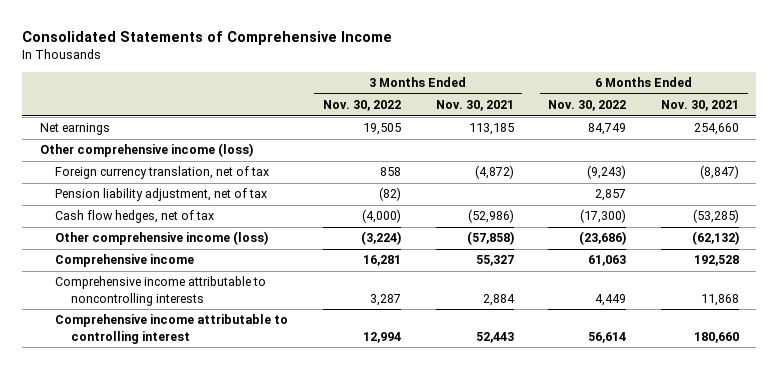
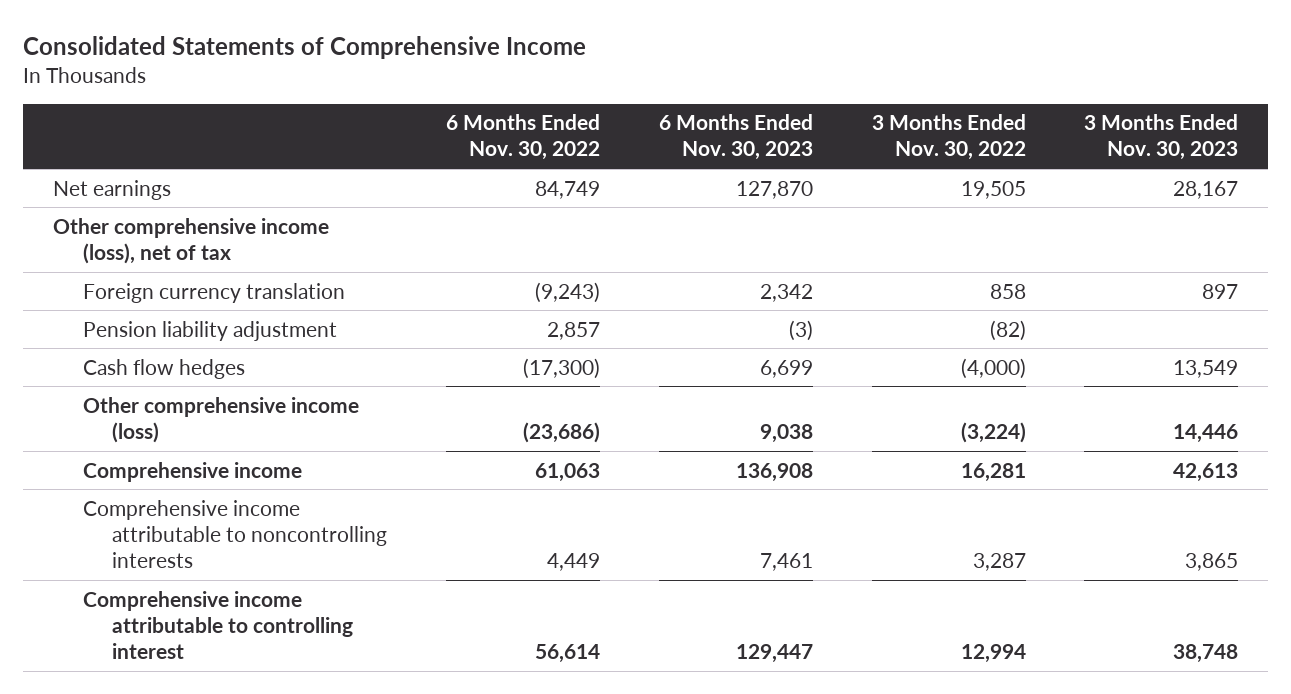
- | 3 Months Ended Nov. 30, 2022 | 3 Months Ended Nov. 30, 2021 | 6 Months Ended Nov. 30, 2022 | 6 Months Ended Nov. 30, 2021
+ | 6 Months Ended Nov. 30, 2022 | 6 Months Ended Nov. 30, 2023 | 3 Months Ended Nov. 30, 2022 | 3 Months Ended Nov. 30, 2023
- Other comprehensive income (loss)
- Foreign currency translation, net of tax | 858 | (4,872) | (9,243) | (8,847)
- Pension liability adjustment, net of tax | (82) | | 2,857 |
- Cash flow hedges, net of tax | (4,000) | (52,986) | (17,300) | (53,285)
+ Other comprehensive income (loss), net of tax
+ Foreign currency translation | (9,243) | 2,342 | 858 | 897
+ Pension liability adjustment | 2,857 | (3) | (82) |
+ Cash flow hedges | (17,300) | 6,699 | (4,000) | 13,549

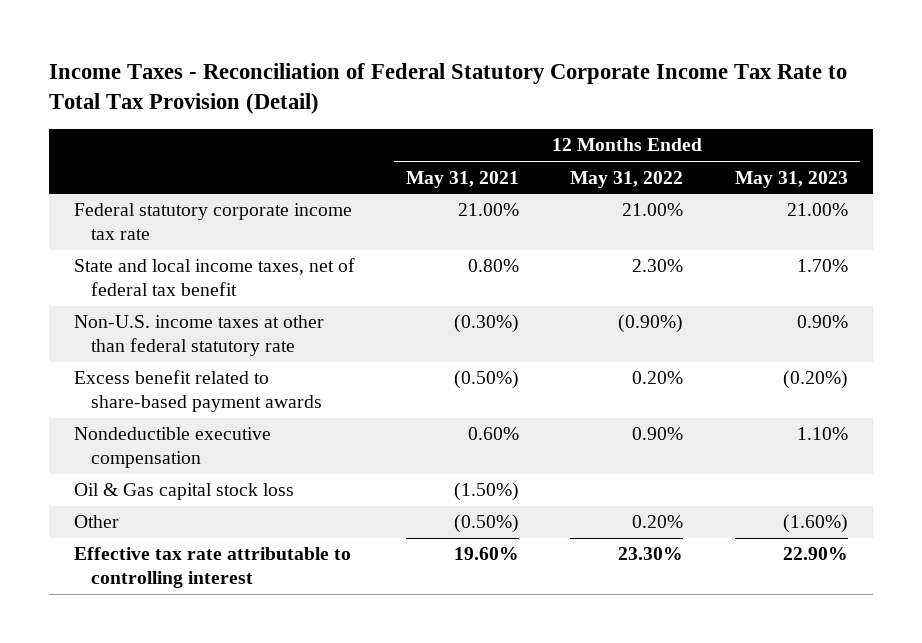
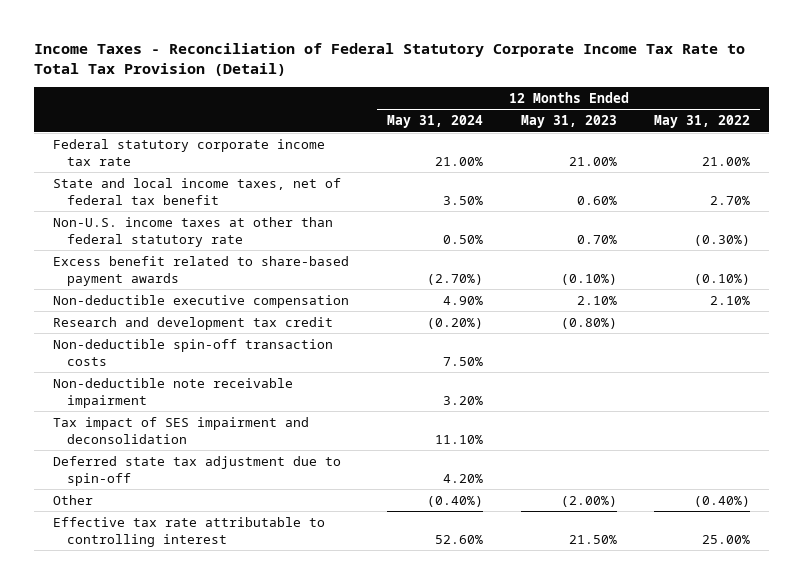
- | 12 Months Ended May 31, 2021 | 12 Months Ended May 31, 2022 | 12 Months Ended May 31, 2023
+ | 12 Months Ended May 31, 2024 | 12 Months Ended May 31, 2023 | 12 Months Ended May 31, 2022
- State and local income taxes, net of federal tax benefit | 0.80% | 2.30% | 1.70%
- Non-U.S. income taxes at other than federal statutory rate | (0.30%) | (0.90%) | 0.90%
- Excess benefit related to share-based payment awards | (0.50%) | 0.20% | (0.20%)
- Nondeductible executive compensation | 0.60% | 0.90% | 1.10%
- Oil & Gas capital stock loss | (1.50%) | |
- Other | (0.50%) | 0.20% | (1.60%)
- Effective tax rate attributable to controlling interest | 19.60% | 23.30% | 22.90%
+ State and local income taxes, net of federal tax benefit | 3.50% | 0.60% | 2.70%
+ Non-U.S. income taxes at other than federal statutory rate | 0.50% | 0.70% | (0.30%)
+ Excess benefit related to share-based payment awards | (2.70%) | (0.10%) | (0.10%)
+ Non-deductible executive compensation | 4.90% | 2.10% | 2.10%
+ Research and development tax credit | (0.20%) | (0.80%) |
+ Non-deductible spin-off transaction costs | 7.50% | |
+ Non-deductible note receivable impairment | 3.20% | |
+ Tax impact of SES impairment and deconsolidation | 11.10% | |
+ Deferred state tax adjustment due to spin-off | 4.20% | |
+ Other | (0.40%) | (2.00%) | (0.40%)
+ Effective tax rate attributable to controlling interest | 52.60% | 21.50% | 25.00%

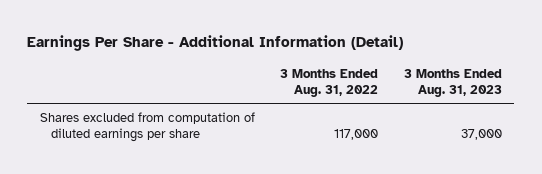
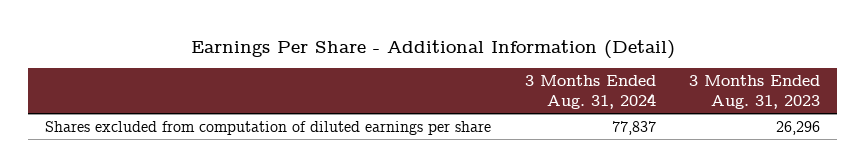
- | 3 Months Ended Aug. 31, 2022 | 3 Months Ended Aug. 31, 2023
+ | 3 Months Ended Aug. 31, 2024 | 3 Months Ended Aug. 31, 2023
- Shares excluded from computation of diluted earnings per share | 117,000 | 37,000
+ Shares excluded from computation of diluted earnings per share | 77,837 | 26,296

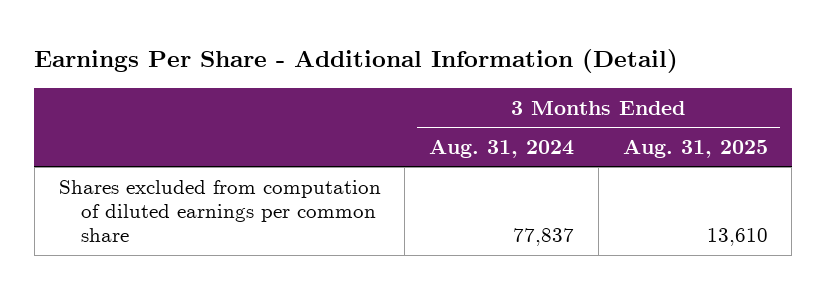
- | 3 Months Ended Aug. 31, 2024 | 3 Months Ended Aug. 31, 2023
+ | 3 Months Ended Aug. 31, 2024 | 3 Months Ended Aug. 31, 2025
- Shares excluded from computation of diluted earnings per share | 77,837 | 26,296
+ Shares excluded from computation of diluted earnings per common share | 77,837 | 13,610

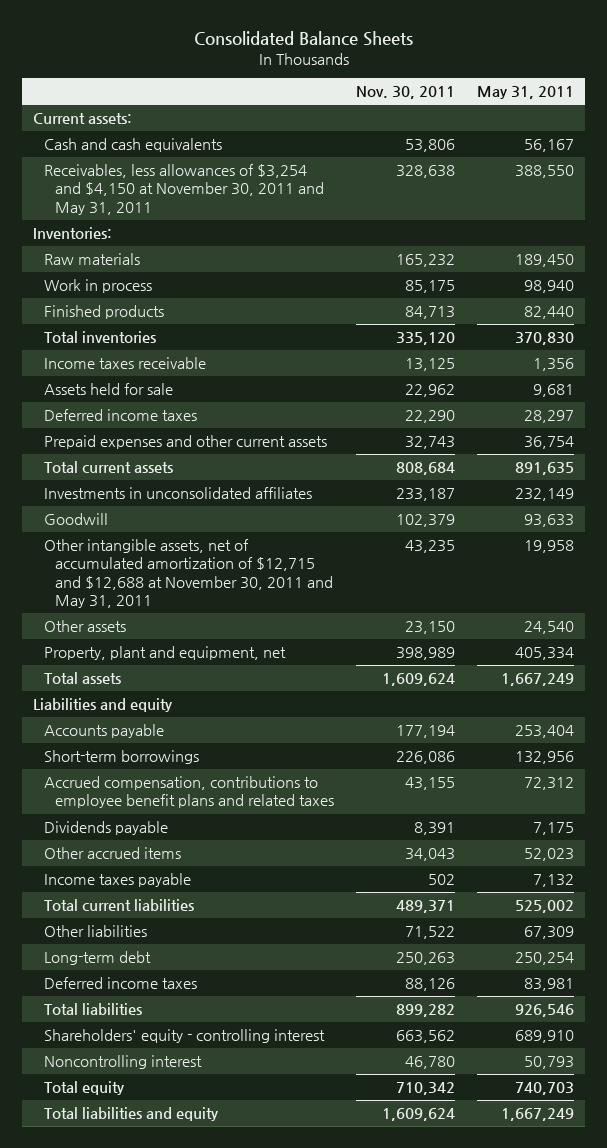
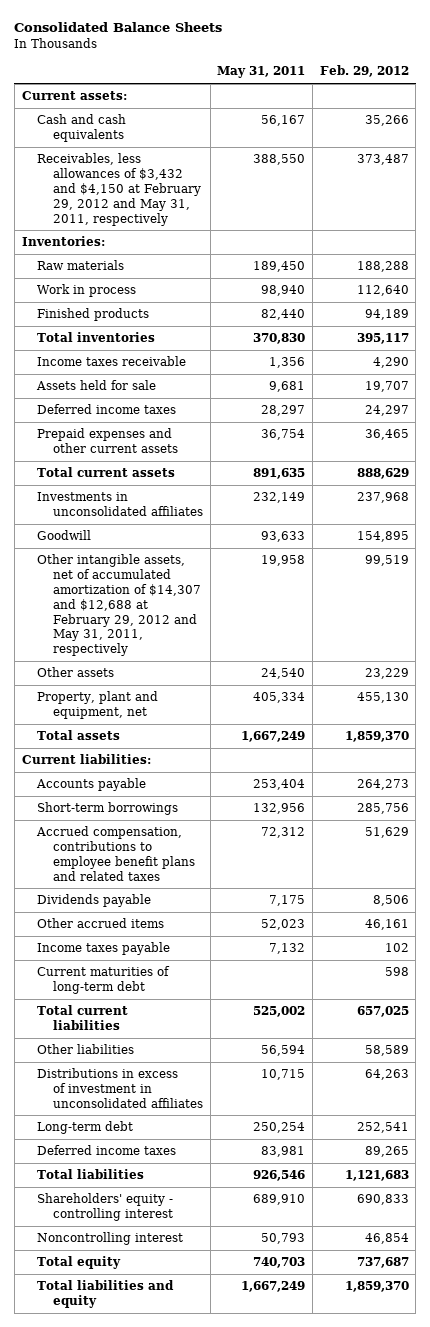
- | Nov. 30, 2011 | May 31, 2011
+ | May 31, 2011 | Feb. 29, 2012
- Receivables, less allowances of $3,254 and $4,150 at November 30, 2011 and May 31, 2011 | 328,638 | 388,550
+ Receivables, less allowances of $3,432 and $4,150 at February 29, 2012 and May 31, 2011, respectively | 388,550 | 373,487
- Other intangible assets, net of accumulated amortization of $12,715 and $12,688 at November 30, 2011 and May 31, 2011 | 43,235 | 19,958
+ Other intangible assets, net of accumulated amortization of $14,307 and $12,688 at February 29, 2012 and May 31, 2011, respectively | 19,958 | 99,519
- Liabilities and equity
+ Current liabilities:
+ Current maturities of long-term debt | | 598
- Other liabilities | 71,522 | 67,309
+ Other liabilities | 56,594 | 58,589
+ Distributions in excess of investment in unconsolidated affiliates | 10,715 | 64,263

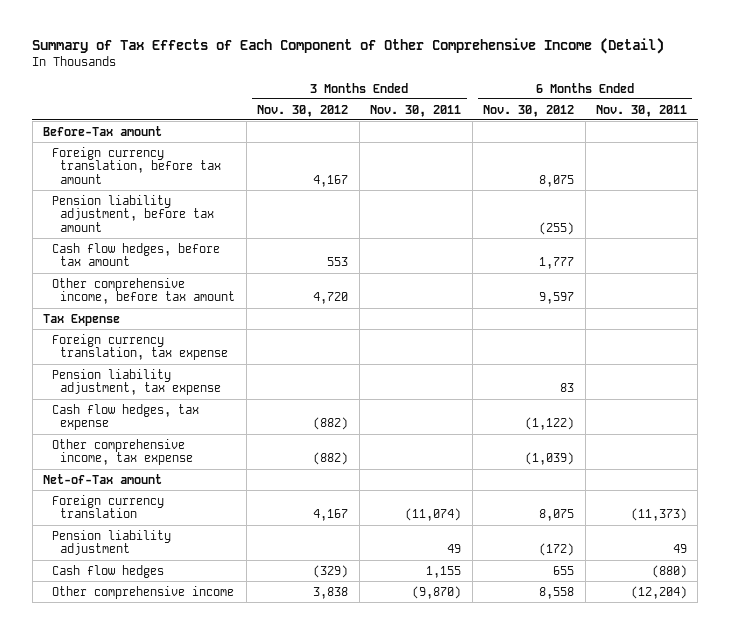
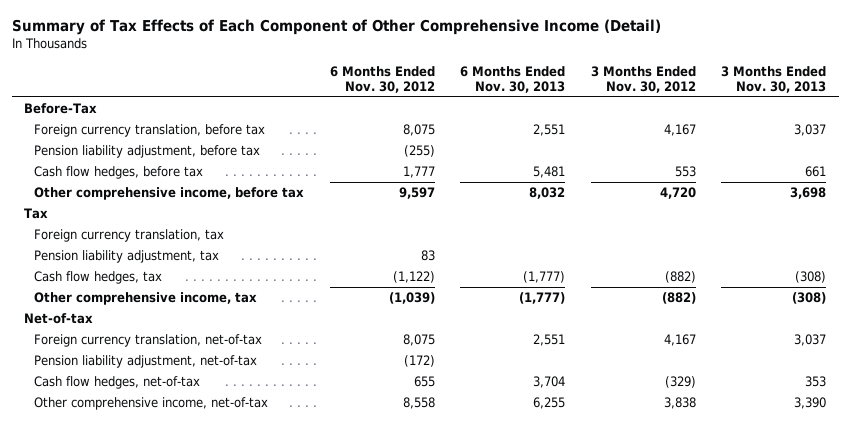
- | 3 Months Ended Nov. 30, 2012 | 3 Months Ended Nov. 30, 2011 | 6 Months Ended Nov. 30, 2012 | 6 Months Ended Nov. 30, 2011
+ | 6 Months Ended Nov. 30, 2012 | 6 Months Ended Nov. 30, 2013 | 3 Months Ended Nov. 30, 2012 | 3 Months Ended Nov. 30, 2013
- Before-Tax amount
- Foreign currency translation, before tax amount | 4,167 | | 8,075 |
- Pension liability adjustment, before tax amount | | | (255) |
- Cash flow hedges, before tax amount | 553 | | 1,777 |
- Other comprehensive income, before tax amount | 4,720 | | 9,597 |
- Tax Expense
- Foreign currency translation, tax expense
- Pension liability adjustment, tax expense | | | 83 |
- Cash flow hedges, tax expense | (882) | | (1,122) |
- Other comprehensive income, tax expense | (882) | | (1,039) |
- Net-of-Tax amount
- Foreign currency translation | 4,167 | (11,074) | 8,075 | (11,373)
- Pension liability adjustment | | 49 | (172) | 49
- Cash flow hedges | (329) | 1,155 | 655 | (880)
- Other comprehensive income | 3,838 | (9,870) | 8,558 | (12,204)
+ Before-Tax
+ Foreign currency translation, before tax | 8,075 | 2,551 | 4,167 | 3,037
+ Pension liability adjustment, before tax | (255) | | |
+ Cash flow hedges, before tax | 1,777 | 5,481 | 553 | 661
+ Other comprehensive income, before tax | 9,597 | 8,032 | 4,720 | 3,698
+ Tax
+ Foreign currency translation, tax
+ Pension liability adjustment, tax | 83 | | |
+ Cash flow hedges, tax | (1,122) | (1,777) | (882) | (308)
+ Other comprehensive income, tax | (1,039) | (1,777) | (882) | (308)
+ Net-of-tax
+ Foreign currency translation, net-of-tax | 8,075 | 2,551 | 4,167 | 3,037
+ Pension liability adjustment, net-of-tax | (172) | | |
+ Cash flow hedges, net-of-tax | 655 | 3,704 | (329) | 353
+ Other comprehensive income, net-of-tax | 8,558 | 6,255 | 3,838 | 3,390

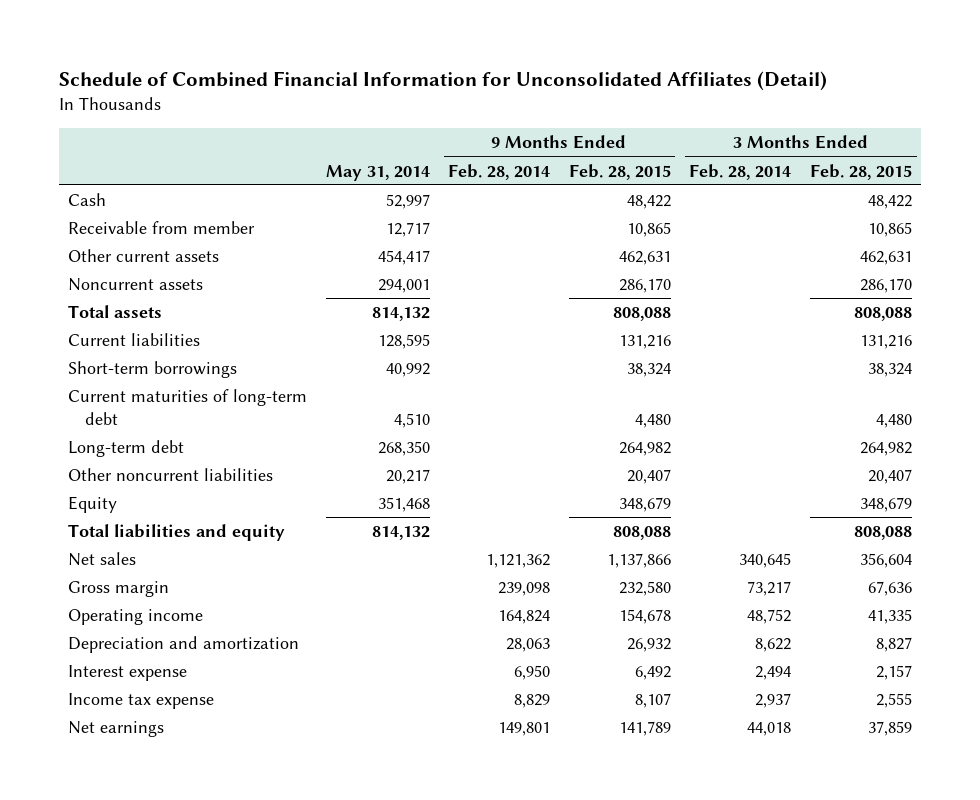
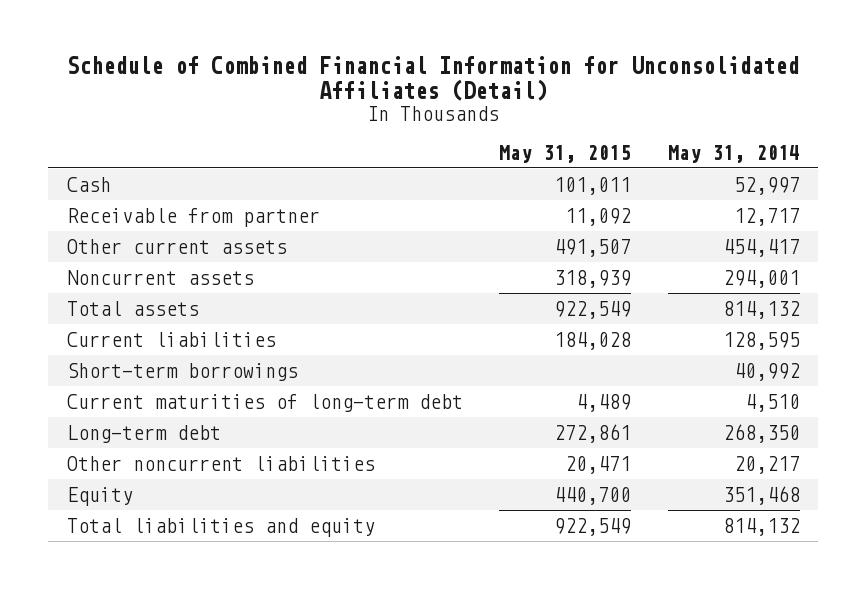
- | May 31, 2014 | 9 Months Ended Feb. 28, 2014 | 9 Months Ended Feb. 28, 2015 | 3 Months Ended Feb. 28, 2014 | 3 Months Ended Feb. 28, 2015
+ | May 31, 2015 | May 31, 2014
- Receivable from member | 12,717 | | 10,865 | | 10,865
+ Receivable from partner | 11,092 | 12,717
- Net sales | | 1,121,362 | 1,137,866 | 340,645 | 356,604
- Gross margin | | 239,098 | 232,580 | 73,217 | 67,636
- Operating income | | 164,824 | 154,678 | 48,752 | 41,335
- Depreciation and amortization | | 28,063 | 26,932 | 8,622 | 8,827
- Interest expense | | 6,950 | 6,492 | 2,494 | 2,157
- Income tax expense | | 8,829 | 8,107 | 2,937 | 2,555
- Net earnings | | 149,801 | 141,789 | 44,018 | 37,859

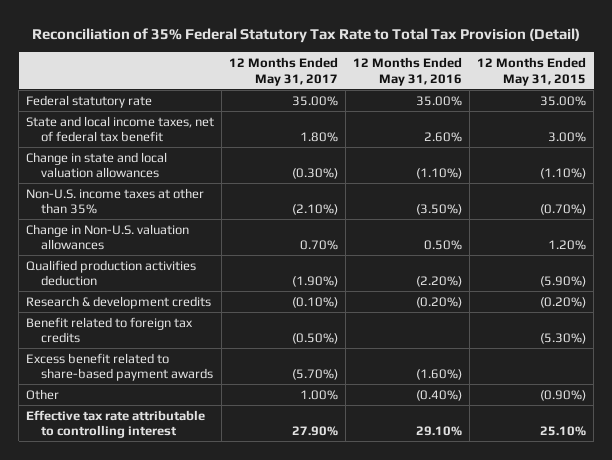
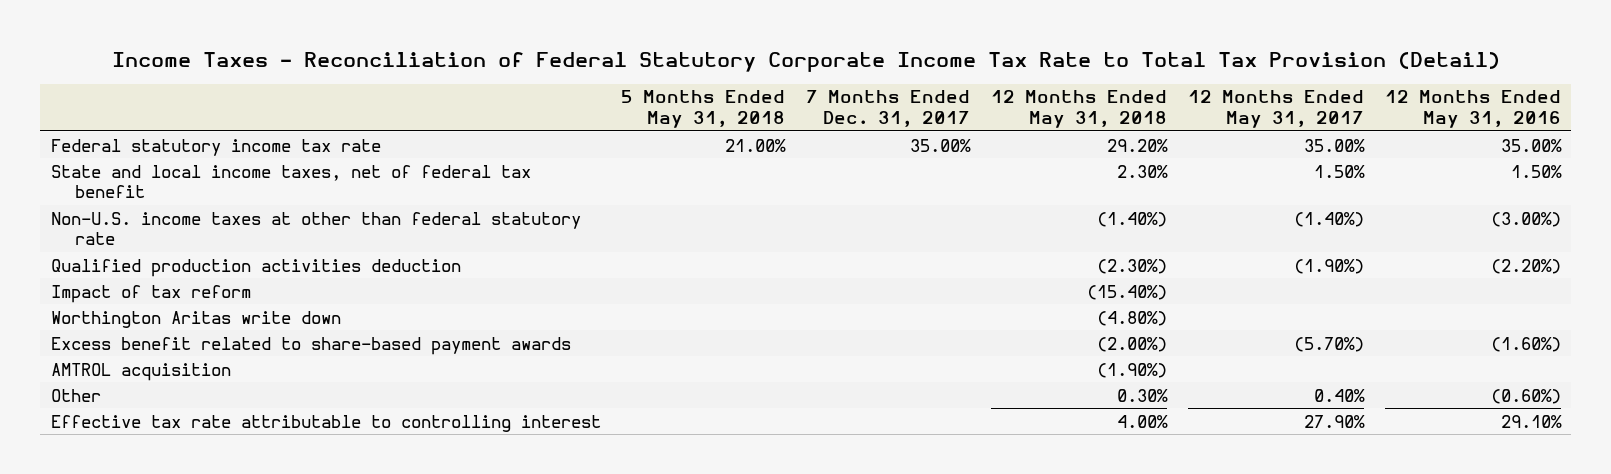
- Reconciliation of 35% Federal Statutory Tax Rate to Total Tax Provision (Detail)
+ Income Taxes - Reconciliation of Federal Statutory Corporate Income Tax Rate to Total Tax Provision (Detail)
- | 12 Months Ended May 31, 2017 | 12 Months Ended May 31, 2016 | 12 Months Ended May 31, 2015
+ | 5 Months Ended May 31, 2018 | 7 Months Ended Dec. 31, 2017 | 12 Months Ended May 31, 2018 | 12 Months Ended May 31, 2017 | 12 Months Ended May 31, 2016
- Federal statutory rate | 35.00% | 35.00% | 35.00%
- State and local income taxes, net of federal tax benefit | 1.80% | 2.60% | 3.00%
- Change in state and local valuation allowances | (0.30%) | (1.10%) | (1.10%)
- Non-U.S. income taxes at other than 35% | (2.10%) | (3.50%) | (0.70%)
- Change in Non-U.S. valuation allowances | 0.70% | 0.50% | 1.20%
+ Federal statutory income tax rate | 21.00% | 35.00% | 29.20% | 35.00% | 35.00%
+ State and local income taxes, net of federal tax benefit | | | 2.30% | 1.50% | 1.50%
+ Non-U.S. income taxes at other than federal statutory rate | | | (1.40%) | (1.40%) | (3.00%)
- Research & development credits | (0.10%) | (0.20%) | (0.20%)
- Benefit related to foreign tax credits | (0.50%) | | (5.30%)
+ Impact of tax reform | | | (15.40%) | |
+ Worthington Aritas write down | | | (4.80%) | |
- Other | 1.00% | (0.40%) | (0.90%)
+ AMTROL acquisition | | | (1.90%) | |
+ Other | | | 0.30% | 0.40% | (0.60%)

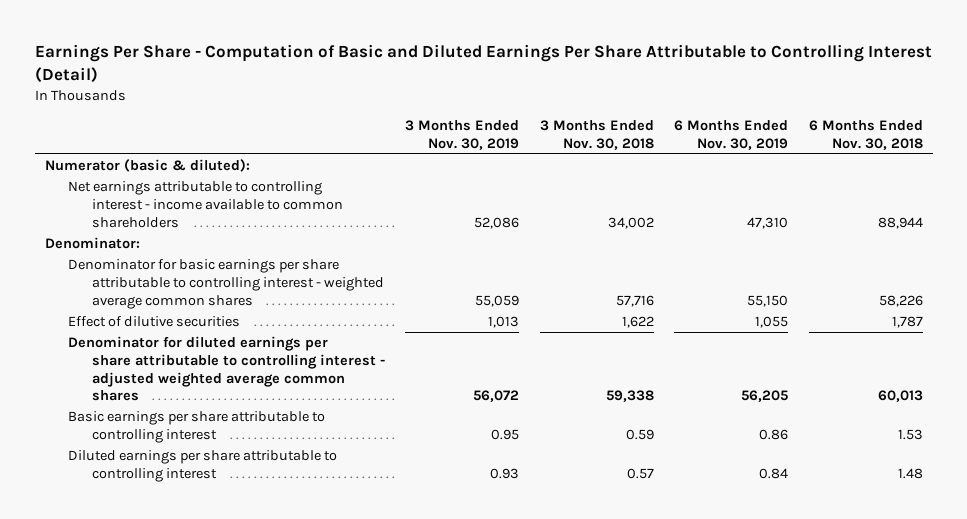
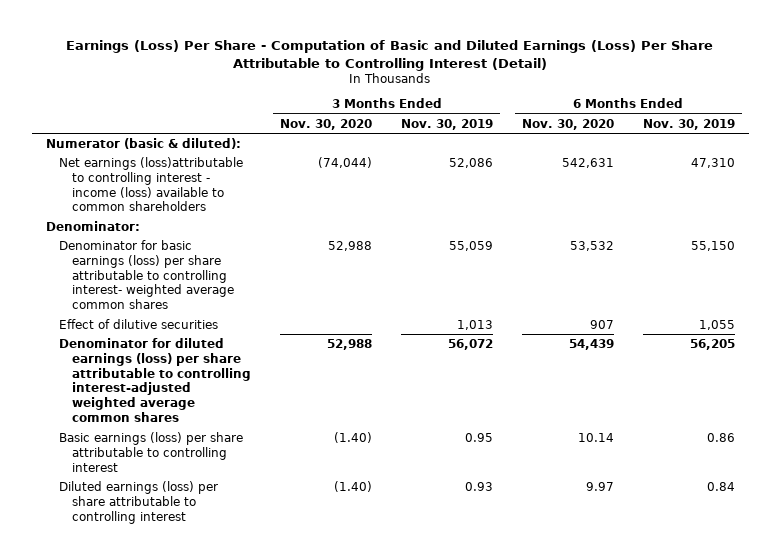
- Earnings Per Share - Computation of Basic and Diluted Earnings Per Share Attributable to Controlling Interest (Detail)
+ Earnings (Loss) Per Share - Computation of Basic and Diluted Earnings (Loss) Per Share Attributable to Controlling Interest (Detail)
- | 3 Months Ended Nov. 30, 2019 | 3 Months Ended Nov. 30, 2018 | 6 Months Ended Nov. 30, 2019 | 6 Months Ended Nov. 30, 2018
+ | 3 Months Ended Nov. 30, 2020 | 3 Months Ended Nov. 30, 2019 | 6 Months Ended Nov. 30, 2020 | 6 Months Ended Nov. 30, 2019
- Net earnings attributable to controlling interest - income available to common shareholders | 52,086 | 34,002 | 47,310 | 88,944
+ Net earnings (loss)attributable to controlling interest - income (loss) available to common shareholders | (74,044) | 52,086 | 542,631 | 47,310
- Denominator for basic earnings per share attributable to controlling interest - weighted average common shares | 55,059 | 57,716 | 55,150 | 58,226
+ Denominator for basic earnings (loss) per share attributable to controlling interest- weighted average common shares | 52,988 | 55,059 | 53,532 | 55,150
- Denominator for diluted earnings per share attributable to controlling interest - adjusted weighted average common shares | 56,072 | 59,338 | 56,205 | 60,013
- Basic earnings per share attributable to controlling interest | 0.95 | 0.59 | 0.86 | 1.53
- Diluted earnings per share attributable to controlling interest | 0.93 | 0.57 | 0.84 | 1.48
+ Denominator for diluted earnings (loss) per share attributable to controlling interest-adjusted weighted average common shares | 52,988 | 56,072 | 54,439 | 56,205
+ Basic earnings (loss) per share attributable to controlling interest | (1.40) | 0.95 | 10.14 | 0.86
+ Diluted earnings (loss) per share attributable to controlling interest | (1.40) | 0.93 | 9.97 | 0.84

